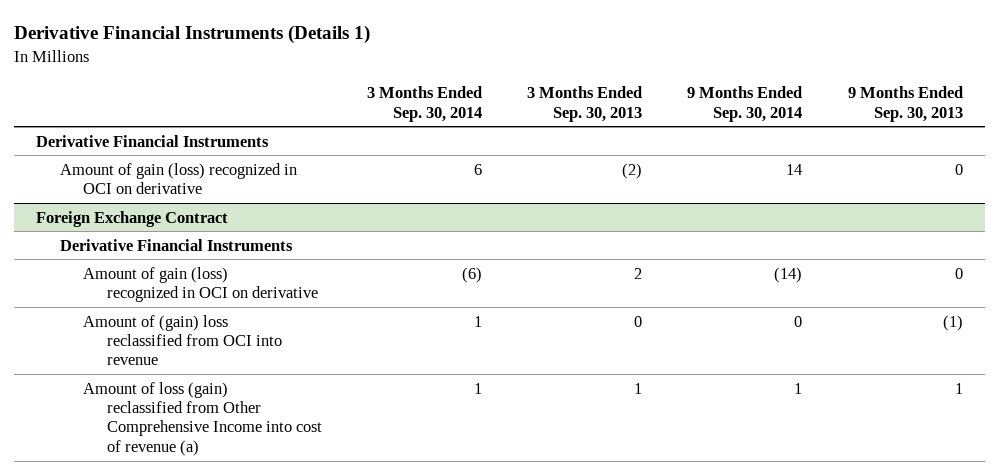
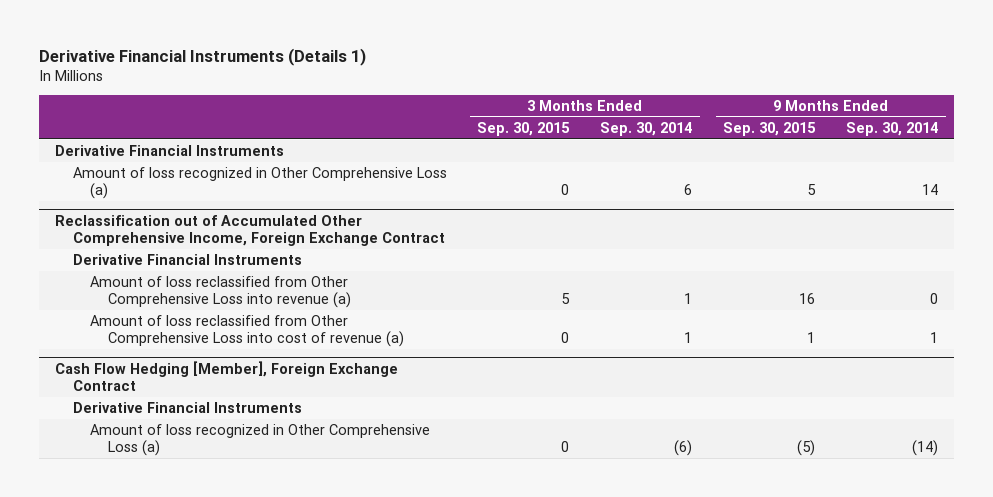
- | 3 Months Ended Sep. 30, 2014 | 3 Months Ended Sep. 30, 2013 | 9 Months Ended Sep. 30, 2014 | 9 Months Ended Sep. 30, 2013
+ | 3 Months Ended Sep. 30, 2015 | 3 Months Ended Sep. 30, 2014 | 9 Months Ended Sep. 30, 2015 | 9 Months Ended Sep. 30, 2014
- Amount of gain (loss) recognized in OCI on derivative | 6 | (2) | 14 | 0
- Foreign Exchange Contract
+ Amount of loss recognized in Other Comprehensive Loss (a) | 0 | 6 | 5 | 14
+ Reclassification out of Accumulated Other Comprehensive Income, Foreign Exchange Contract
- Amount of gain (loss) recognized in OCI on derivative | (6) | 2 | (14) | 0
- Amount of (gain) loss reclassified from OCI into revenue | 1 | 0 | 0 | (1)
- Amount of loss (gain) reclassified from Other Comprehensive Income into cost of revenue (a) | 1 | 1 | 1 | 1
+ Amount of loss reclassified from Other Comprehensive Loss into revenue (a) | 5 | 1 | 16 | 0
+ Amount of loss reclassified from Other Comprehensive Loss into cost of revenue (a) | 0 | 1 | 1 | 1
+ Cash Flow Hedging [Member], Foreign Exchange Contract
+ Derivative Financial Instruments
+ Amount of loss recognized in Other Comprehensive Loss (a) | 0 | (6) | (5) | (14)

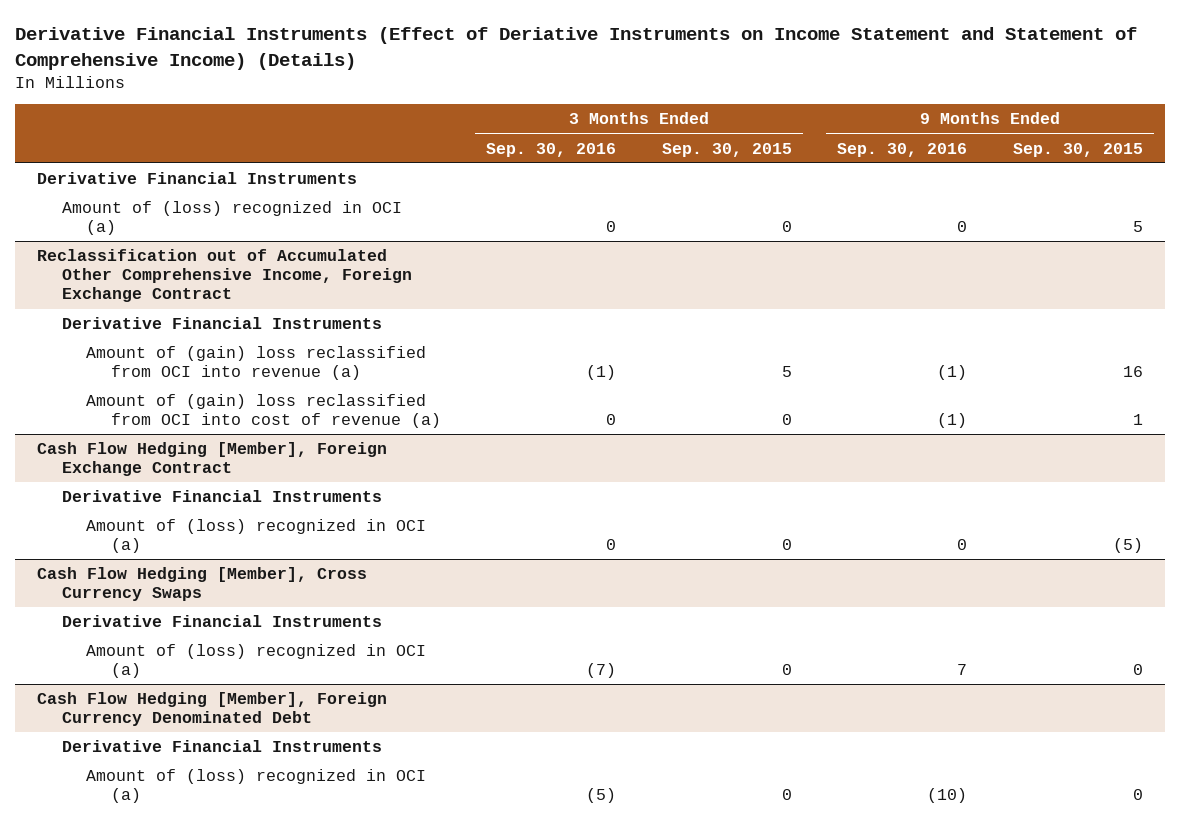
- Derivative Financial Instruments (Details 1)
+ Derivative Financial Instruments (Effect of Deriative Instruments on Income Statement and Statement of Comprehensive Income) (Details)
- | 3 Months Ended Sep. 30, 2015 | 3 Months Ended Sep. 30, 2014 | 9 Months Ended Sep. 30, 2015 | 9 Months Ended Sep. 30, 2014
+ | 3 Months Ended Sep. 30, 2016 | 3 Months Ended Sep. 30, 2015 | 9 Months Ended Sep. 30, 2016 | 9 Months Ended Sep. 30, 2015
- Amount of loss recognized in Other Comprehensive Loss (a) | 0 | 6 | 5 | 14
+ Amount of (loss) recognized in OCI (a) | 0 | 0 | 0 | 5
@ Reclassification out of Accumulated Other Comprehensive Income, Foreign Exchange Contract
- Amount of loss reclassified from Other Comprehensive Loss into revenue (a) | 5 | 1 | 16 | 0
- Amount of loss reclassified from Other Comprehensive Loss into cost of revenue (a) | 0 | 1 | 1 | 1
+ Amount of (gain) loss reclassified from OCI into revenue (a) | (1) | 5 | (1) | 16
+ Amount of (gain) loss reclassified from OCI into cost of revenue (a) | 0 | 0 | (1) | 1
@ Cash Flow Hedging [Member], Foreign Exchange Contract
- Amount of loss recognized in Other Comprehensive Loss (a) | 0 | (6) | (5) | (14)
+ Amount of (loss) recognized in OCI (a) | 0 | 0 | 0 | (5)
+ Cash Flow Hedging [Member], Cross Currency Swaps
+ Derivative Financial Instruments
+ Amount of (loss) recognized in OCI (a) | (7) | 0 | 7 | 0
+ Cash Flow Hedging [Member], Foreign Currency Denominated Debt
+ Derivative Financial Instruments
+ Amount of (loss) recognized in OCI (a) | (5) | 0 | (10) | 0

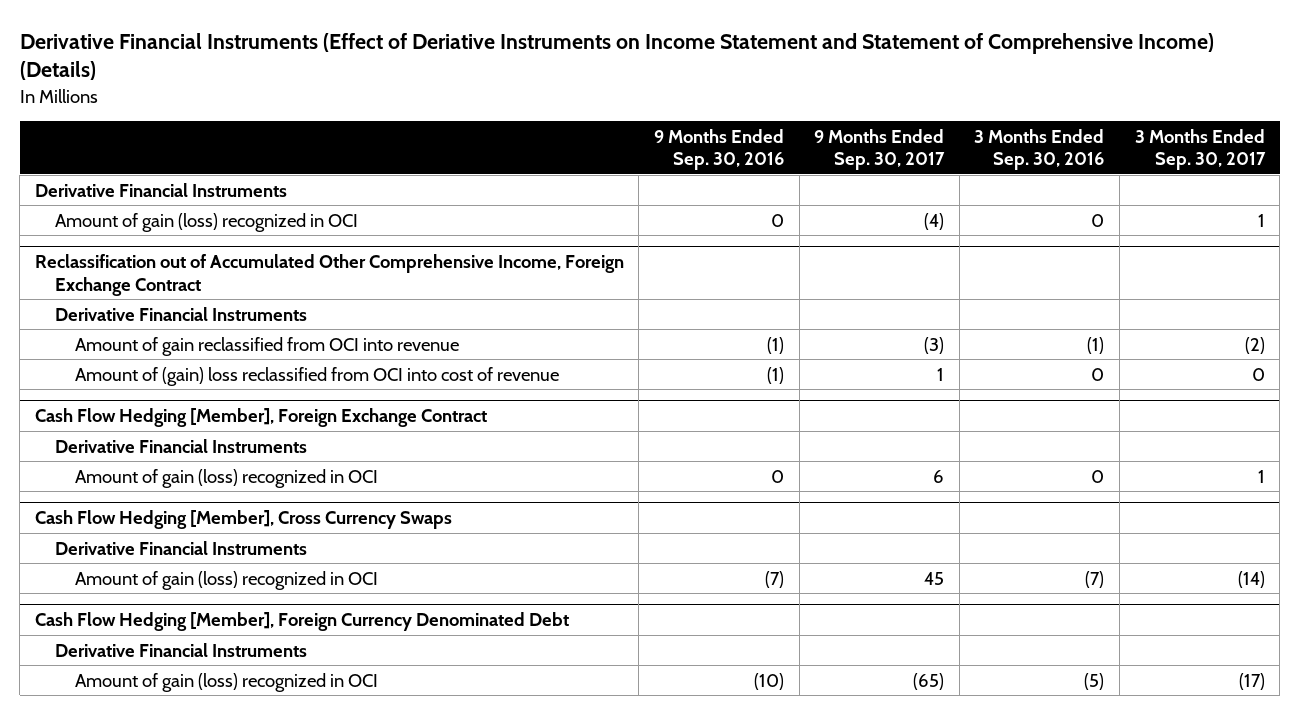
- | 3 Months Ended Sep. 30, 2016 | 3 Months Ended Sep. 30, 2015 | 9 Months Ended Sep. 30, 2016 | 9 Months Ended Sep. 30, 2015
+ | 9 Months Ended Sep. 30, 2016 | 9 Months Ended Sep. 30, 2017 | 3 Months Ended Sep. 30, 2016 | 3 Months Ended Sep. 30, 2017
- Amount of (loss) recognized in OCI (a) | 0 | 0 | 0 | 5
+ Amount of gain (loss) recognized in OCI | 0 | (4) | 0 | 1
@ Reclassification out of Accumulated Other Comprehensive Income, Foreign Exchange Contract
- Amount of (gain) loss reclassified from OCI into revenue (a) | (1) | 5 | (1) | 16
- Amount of (gain) loss reclassified from OCI into cost of revenue (a) | 0 | 0 | (1) | 1
+ Amount of gain reclassified from OCI into revenue | (1) | (3) | (1) | (2)
+ Amount of (gain) loss reclassified from OCI into cost of revenue | (1) | 1 | 0 | 0
@ Cash Flow Hedging [Member], Foreign Exchange Contract
- Amount of (loss) recognized in OCI (a) | 0 | 0 | 0 | (5)
+ Amount of gain (loss) recognized in OCI | 0 | 6 | 0 | 1
@ Cash Flow Hedging [Member], Cross Currency Swaps
- Amount of (loss) recognized in OCI (a) | (7) | 0 | 7 | 0
+ Amount of gain (loss) recognized in OCI | (7) | 45 | (7) | (14)
@ Cash Flow Hedging [Member], Foreign Currency Denominated Debt
- Amount of (loss) recognized in OCI (a) | (5) | 0 | (10) | 0
+ Amount of gain (loss) recognized in OCI | (10) | (65) | (5) | (17)

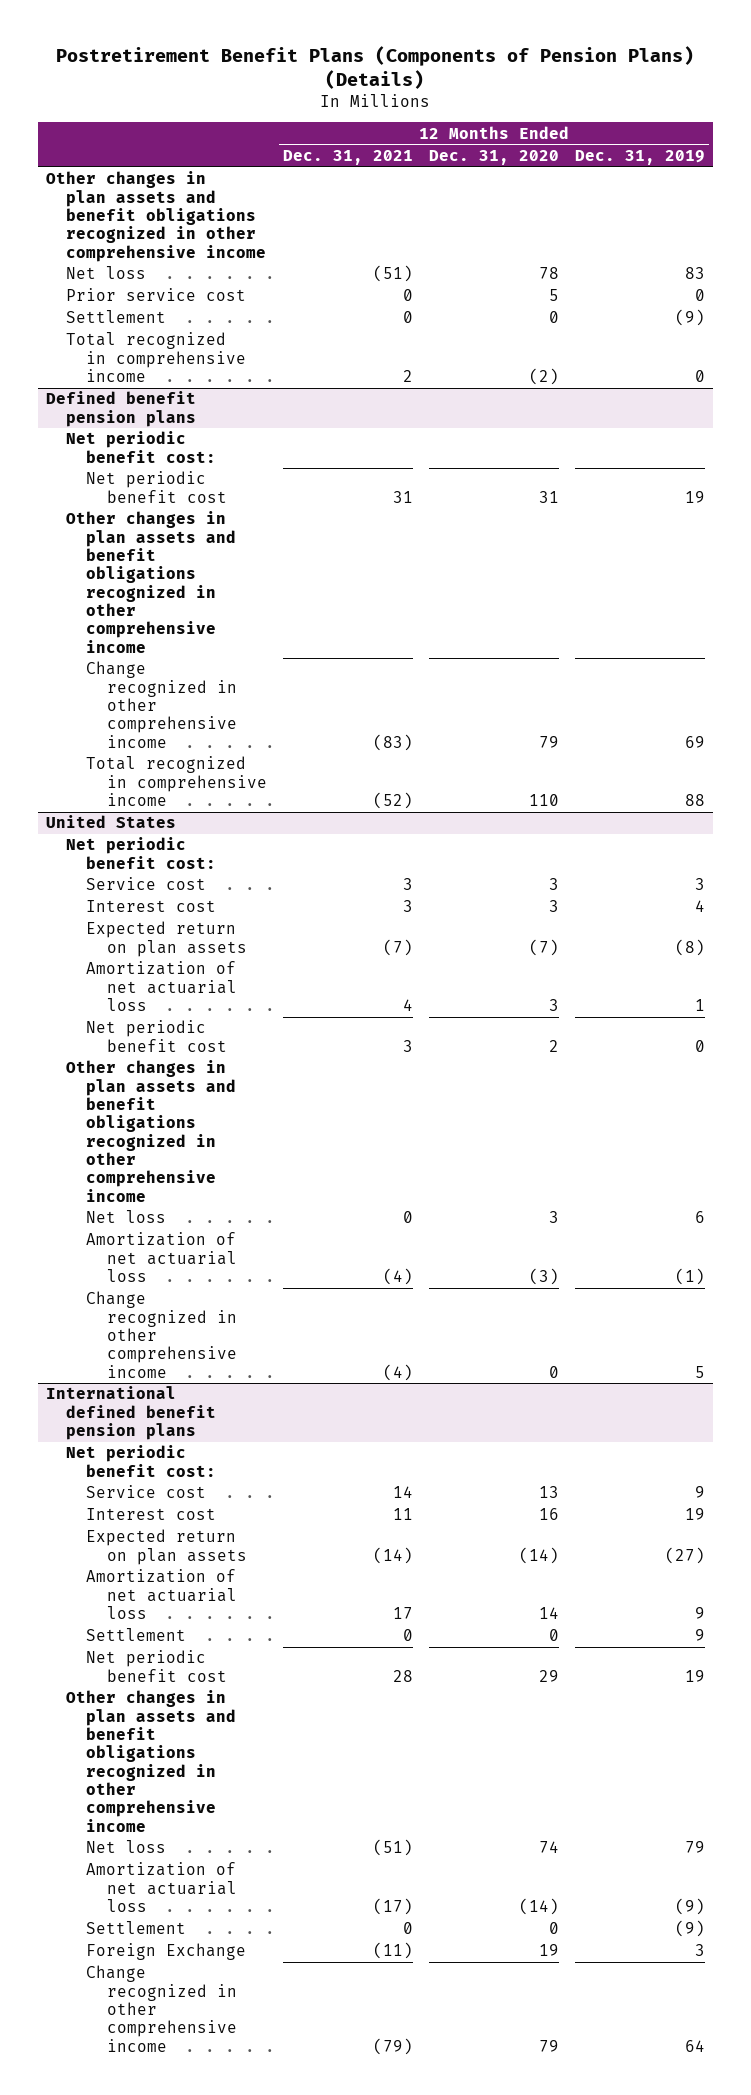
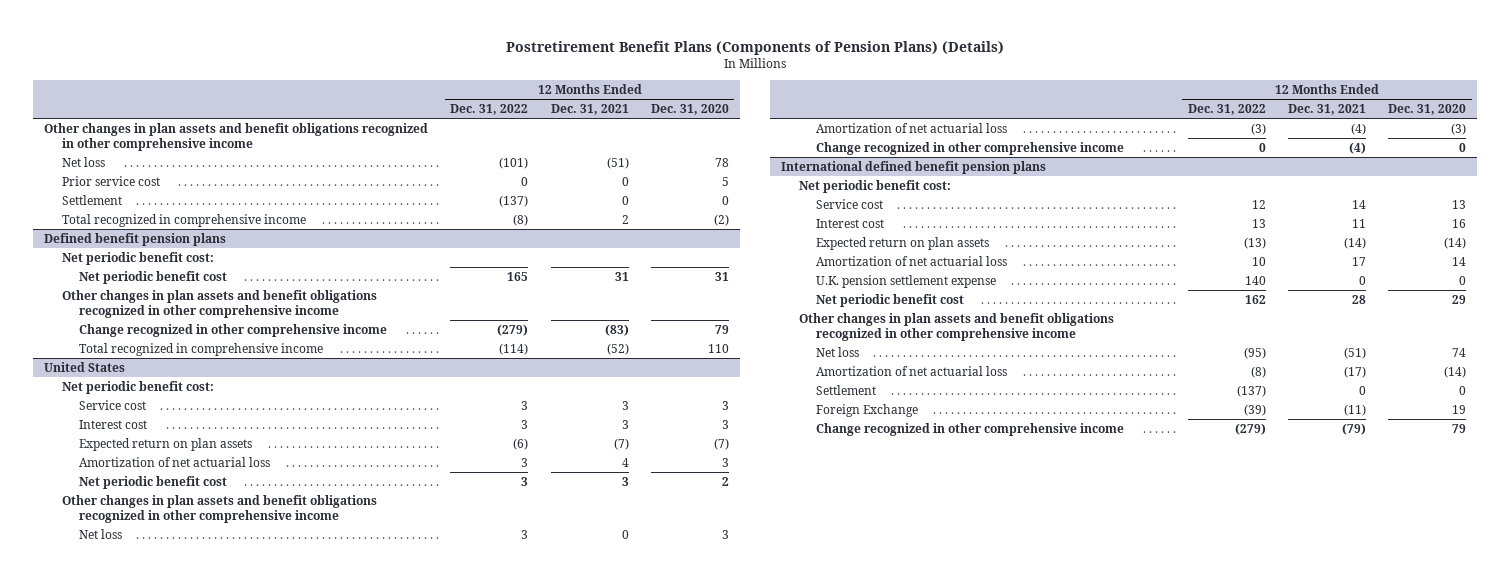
- | 12 Months Ended Dec. 31, 2021 | 12 Months Ended Dec. 31, 2020 | 12 Months Ended Dec. 31, 2019
+ | 12 Months Ended Dec. 31, 2022 | 12 Months Ended Dec. 31, 2021 | 12 Months Ended Dec. 31, 2020
@ International defined benefit pension plans
- Settlement | 0 | 0 | 9
+ U.K. pension settlement expense | 140 | 0 | 0

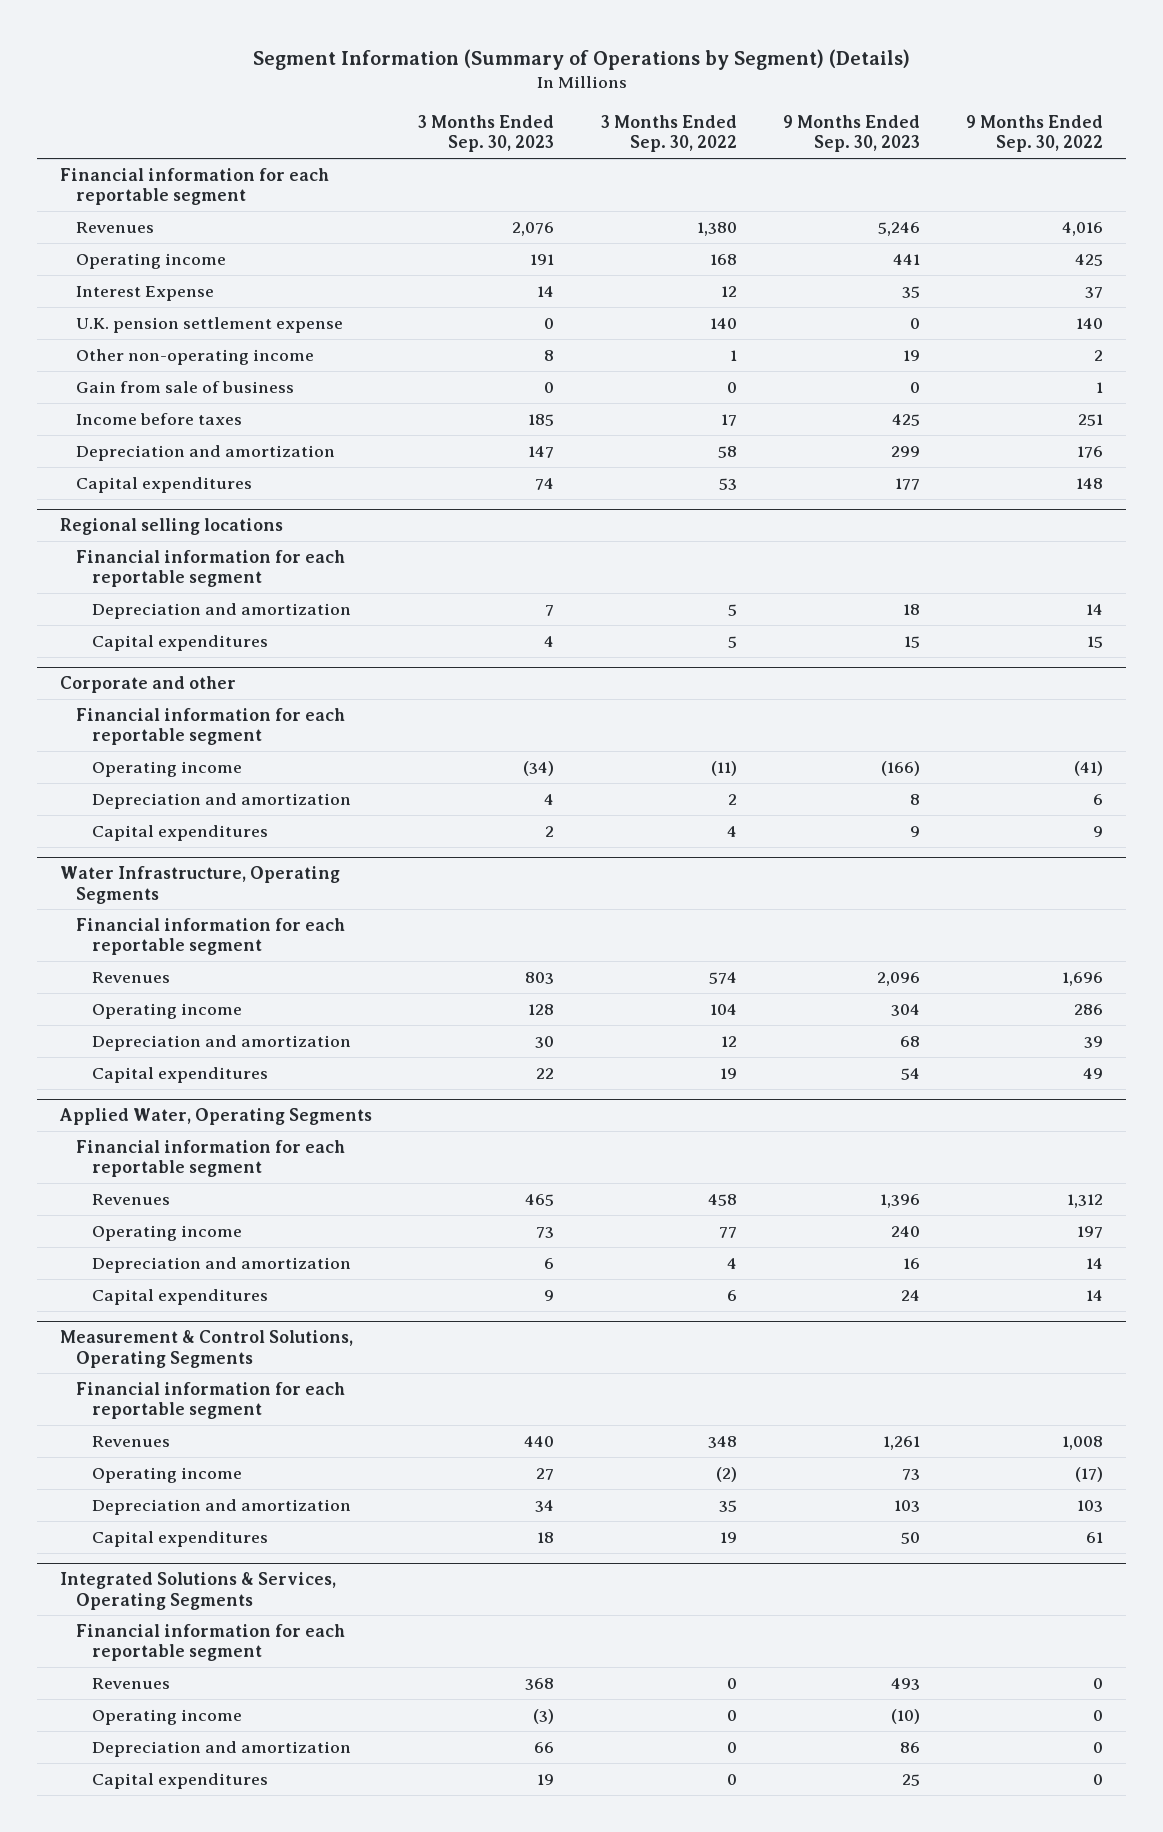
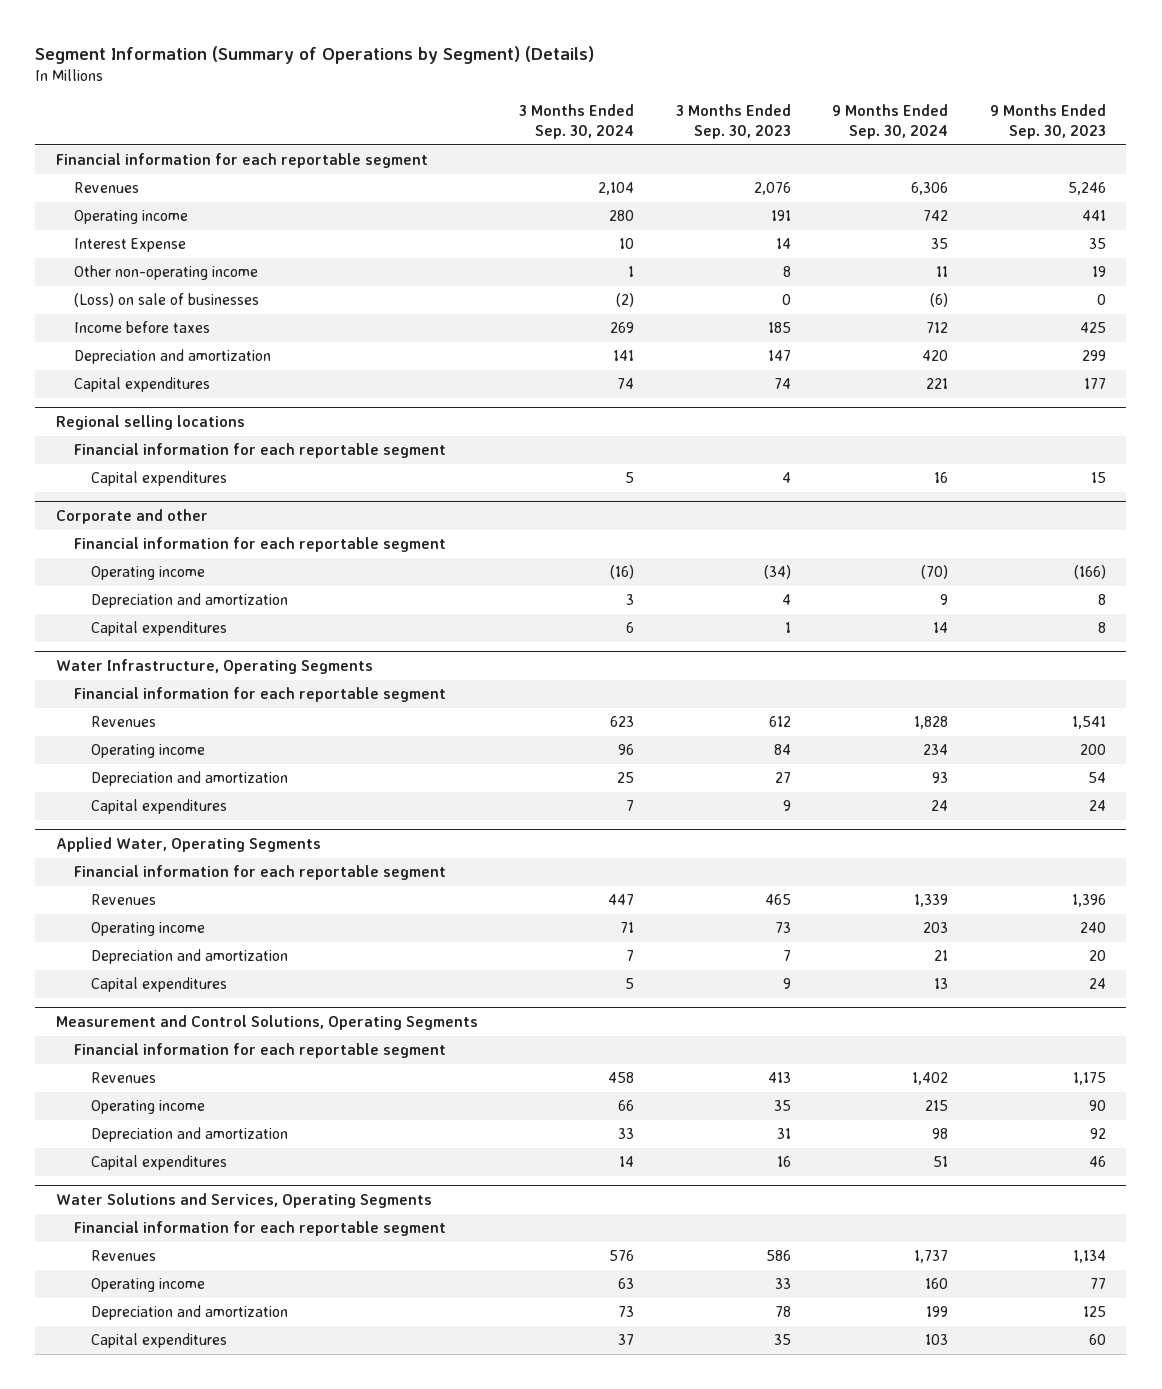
- | 3 Months Ended Sep. 30, 2023 | 3 Months Ended Sep. 30, 2022 | 9 Months Ended Sep. 30, 2023 | 9 Months Ended Sep. 30, 2022
+ | 3 Months Ended Sep. 30, 2024 | 3 Months Ended Sep. 30, 2023 | 9 Months Ended Sep. 30, 2024 | 9 Months Ended Sep. 30, 2023
- U.K. pension settlement expense | 0 | 140 | 0 | 140
- Gain from sale of business | 0 | 0 | 0 | 1
+ (Loss) on sale of businesses | (2) | 0 | (6) | 0
@ Regional selling locations
- Depreciation and amortization | 7 | 5 | 18 | 14
@ Corporate and other
- Capital expenditures | 2 | 4 | 9 | 9
+ Capital expenditures | 6 | 1 | 14 | 8
@ Water Infrastructure, Operating Segments
- Revenues | 803 | 574 | 2,096 | 1,696
- Operating income | 128 | 104 | 304 | 286
- Depreciation and amortization | 30 | 12 | 68 | 39
- Capital expenditures | 22 | 19 | 54 | 49
+ Revenues | 623 | 612 | 1,828 | 1,541
+ Operating income | 96 | 84 | 234 | 200
+ Depreciation and amortization | 25 | 27 | 93 | 54
+ Capital expenditures | 7 | 9 | 24 | 24
@ Applied Water, Operating Segments
- Depreciation and amortization | 6 | 4 | 16 | 14
+ Depreciation and amortization | 7 | 7 | 21 | 20
- Measurement & Control Solutions, Operating Segments
+ Measurement and Control Solutions, Operating Segments
- Revenues | 440 | 348 | 1,261 | 1,008
- Operating income | 27 | (2) | 73 | (17)
- Depreciation and amortization | 34 | 35 | 103 | 103
- Capital expenditures | 18 | 19 | 50 | 61
- Integrated Solutions & Services, Operating Segments
+ Revenues | 458 | 413 | 1,402 | 1,175
+ Operating income | 66 | 35 | 215 | 90
+ Depreciation and amortization | 33 | 31 | 98 | 92
+ Capital expenditures | 14 | 16 | 51 | 46
+ Water Solutions and Services, Operating Segments
- Revenues | 368 | 0 | 493 | 0
- Operating income | (3) | 0 | (10) | 0
- Depreciation and amortization | 66 | 0 | 86 | 0
- Capital expenditures | 19 | 0 | 25 | 0
+ Revenues | 576 | 586 | 1,737 | 1,134
+ Operating income | 63 | 33 | 160 | 77
+ Depreciation and amortization | 73 | 78 | 199 | 125
+ Capital expenditures | 37 | 35 | 103 | 60

